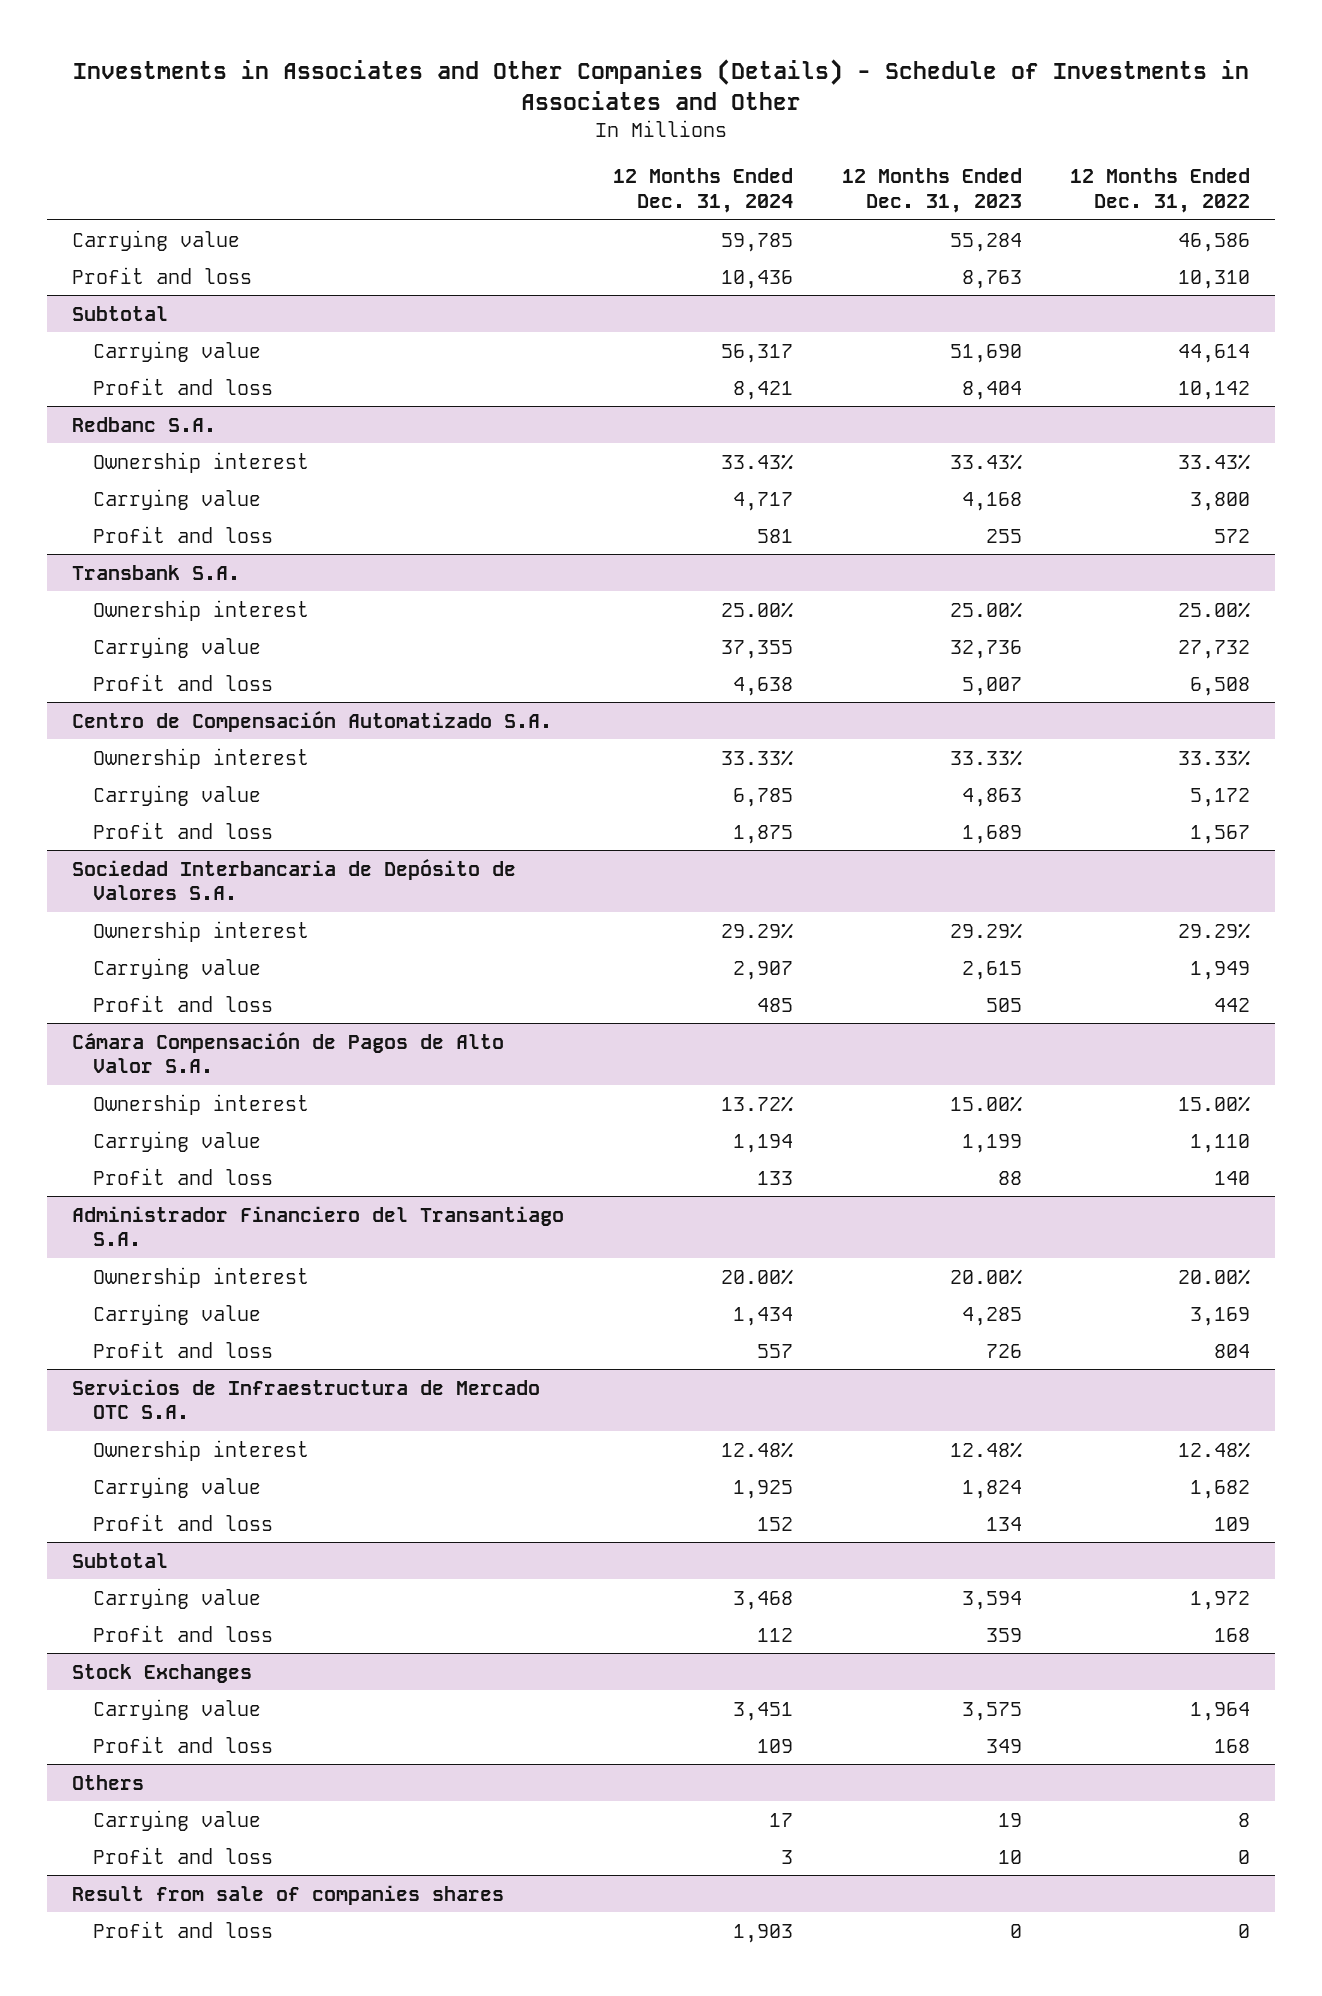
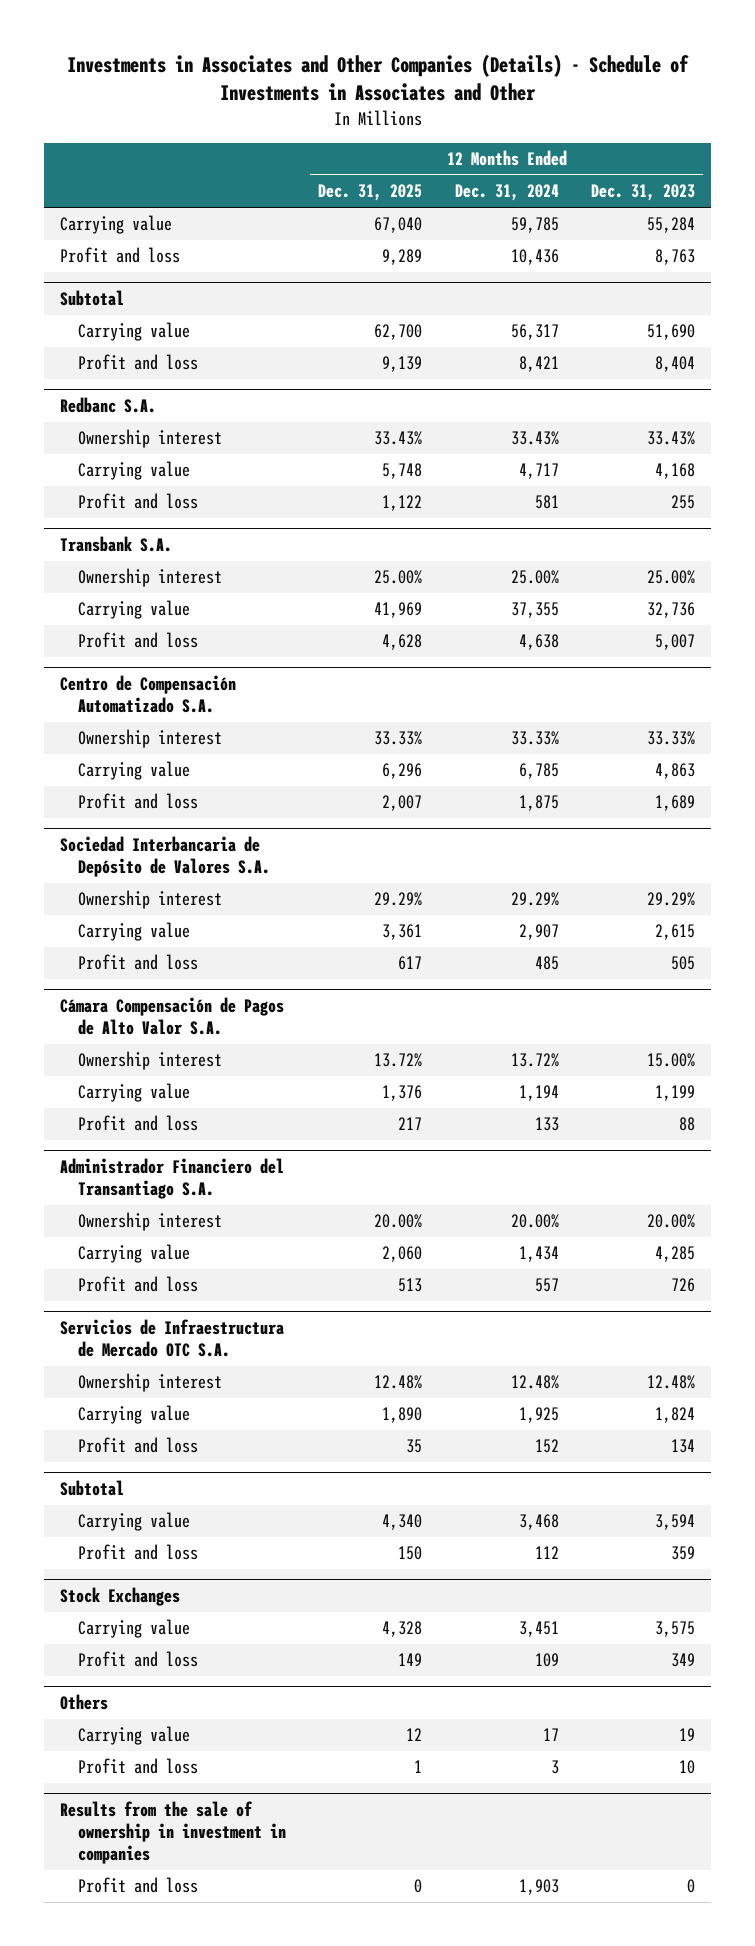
- | 12 Months Ended Dec. 31, 2024 | 12 Months Ended Dec. 31, 2023 | 12 Months Ended Dec. 31, 2022
+ | 12 Months Ended Dec. 31, 2025 | 12 Months Ended Dec. 31, 2024 | 12 Months Ended Dec. 31, 2023
- Result from sale of companies shares
+ Results from the sale of ownership in investment in companies

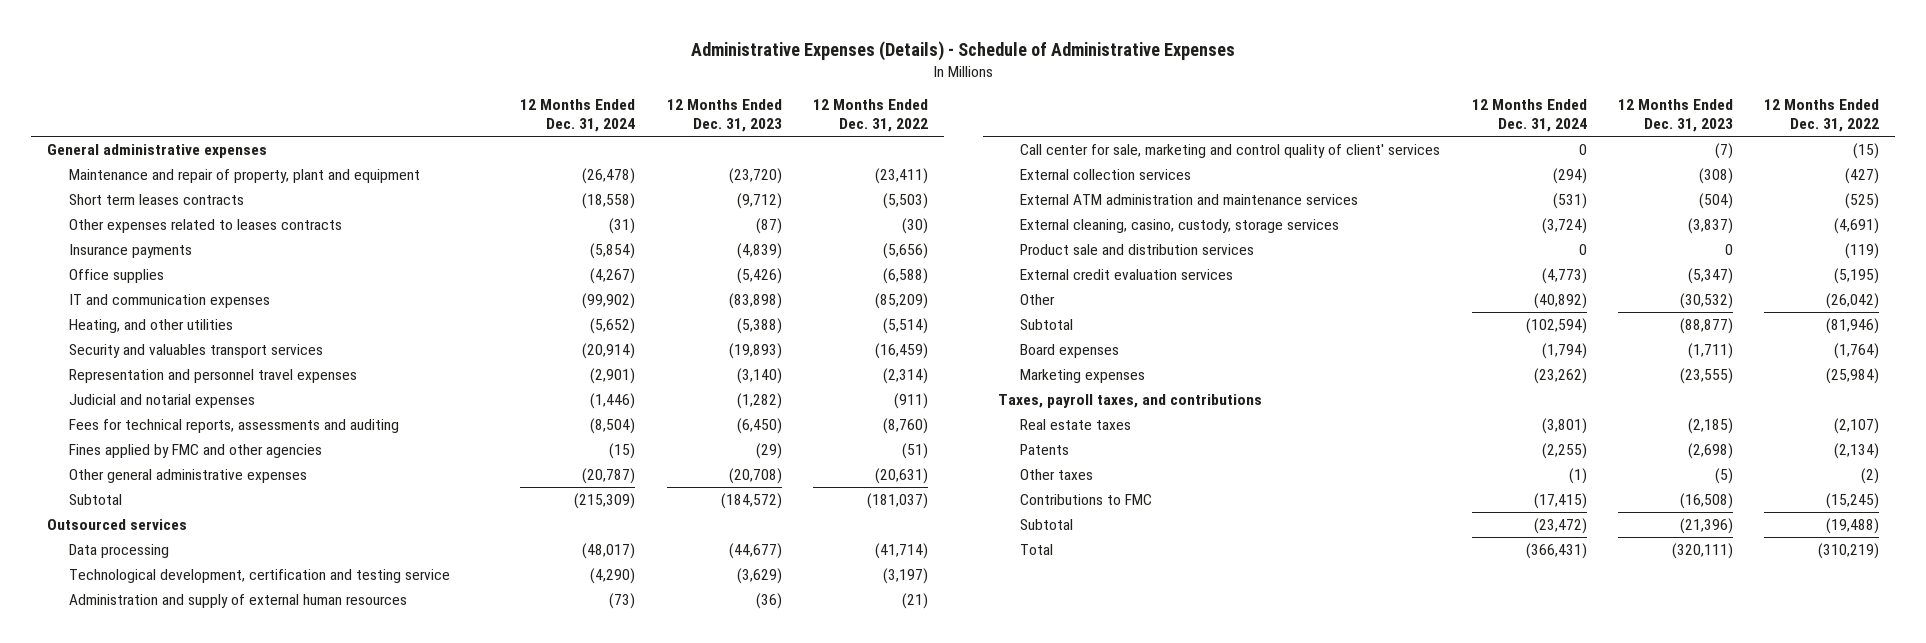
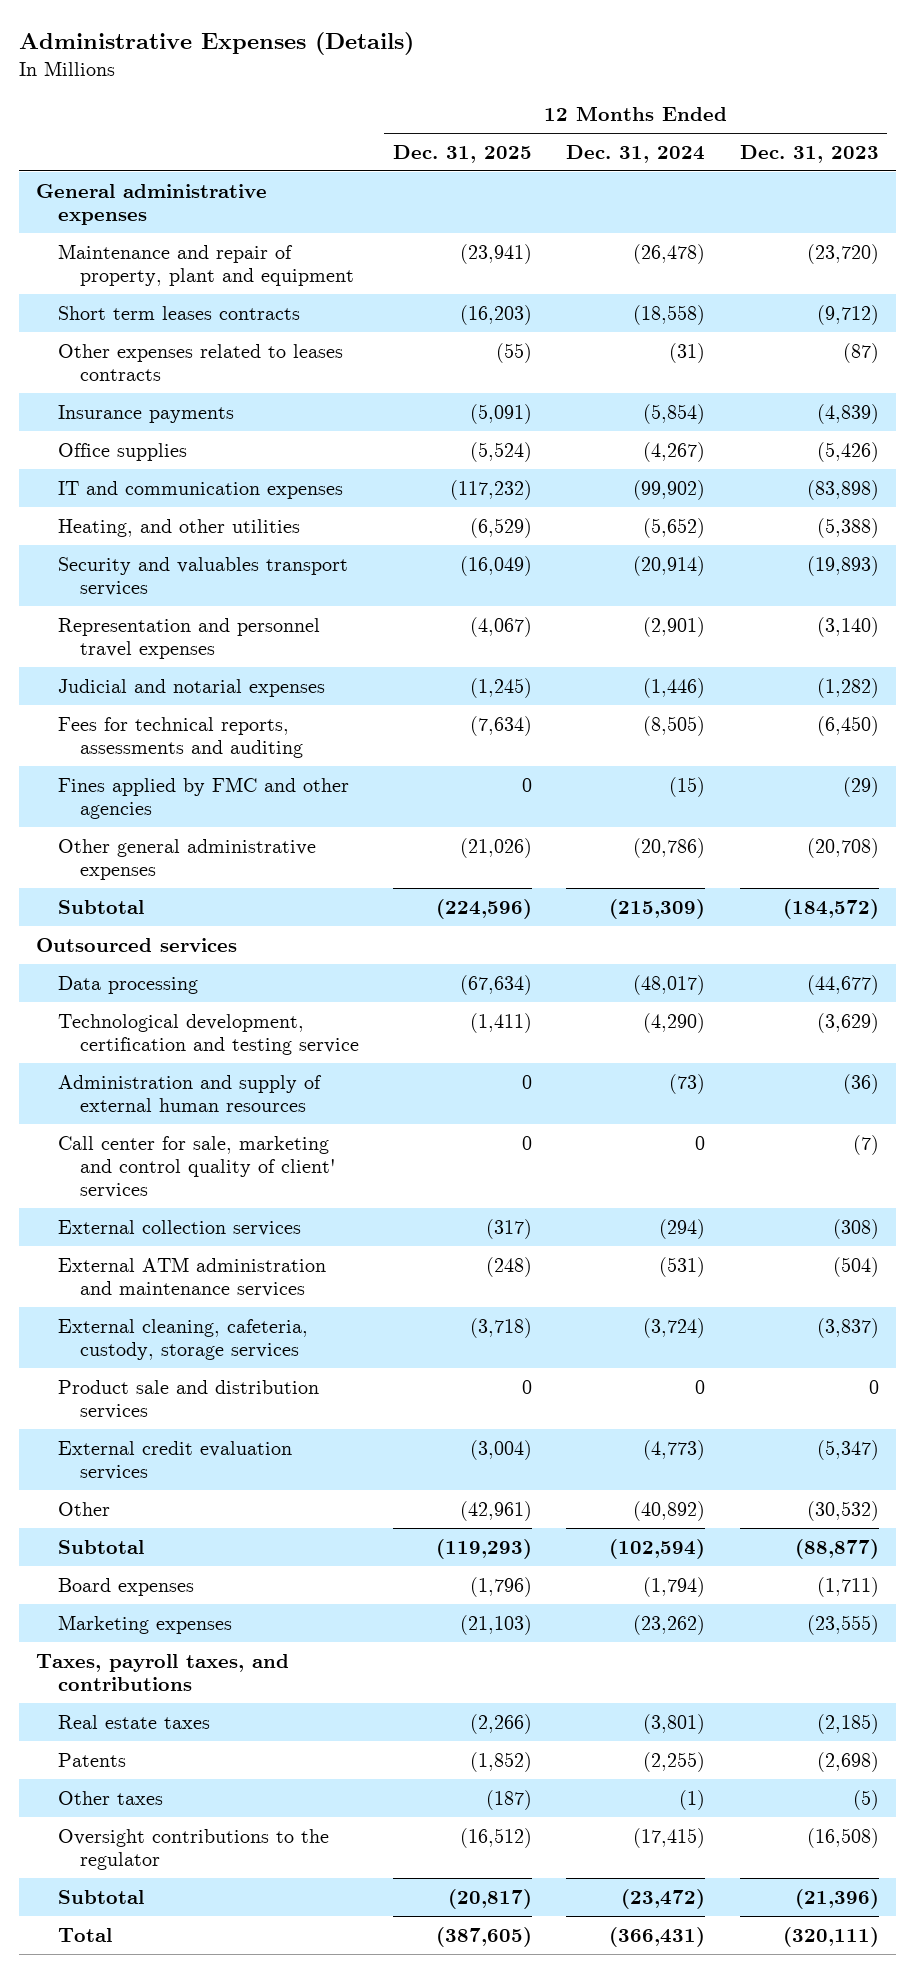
- Administrative Expenses (Details) - Schedule of Administrative Expenses
+ Administrative Expenses (Details)
- | 12 Months Ended Dec. 31, 2024 | 12 Months Ended Dec. 31, 2023 | 12 Months Ended Dec. 31, 2022
+ | 12 Months Ended Dec. 31, 2025 | 12 Months Ended Dec. 31, 2024 | 12 Months Ended Dec. 31, 2023
- Fees for technical reports, assessments and auditing | (8,504) | (6,450) | (8,760)
+ Fees for technical reports, assessments and auditing | (7,634) | (8,505) | (6,450)
- Other general administrative expenses | (20,787) | (20,708) | (20,631)
+ Other general administrative expenses | (21,026) | (20,786) | (20,708)
- External cleaning, casino, custody, storage services | (3,724) | (3,837) | (4,691)
+ External cleaning, cafeteria, custody, storage services | (3,718) | (3,724) | (3,837)
- Contributions to FMC | (17,415) | (16,508) | (15,245)
+ Oversight contributions to the regulator | (16,512) | (17,415) | (16,508)

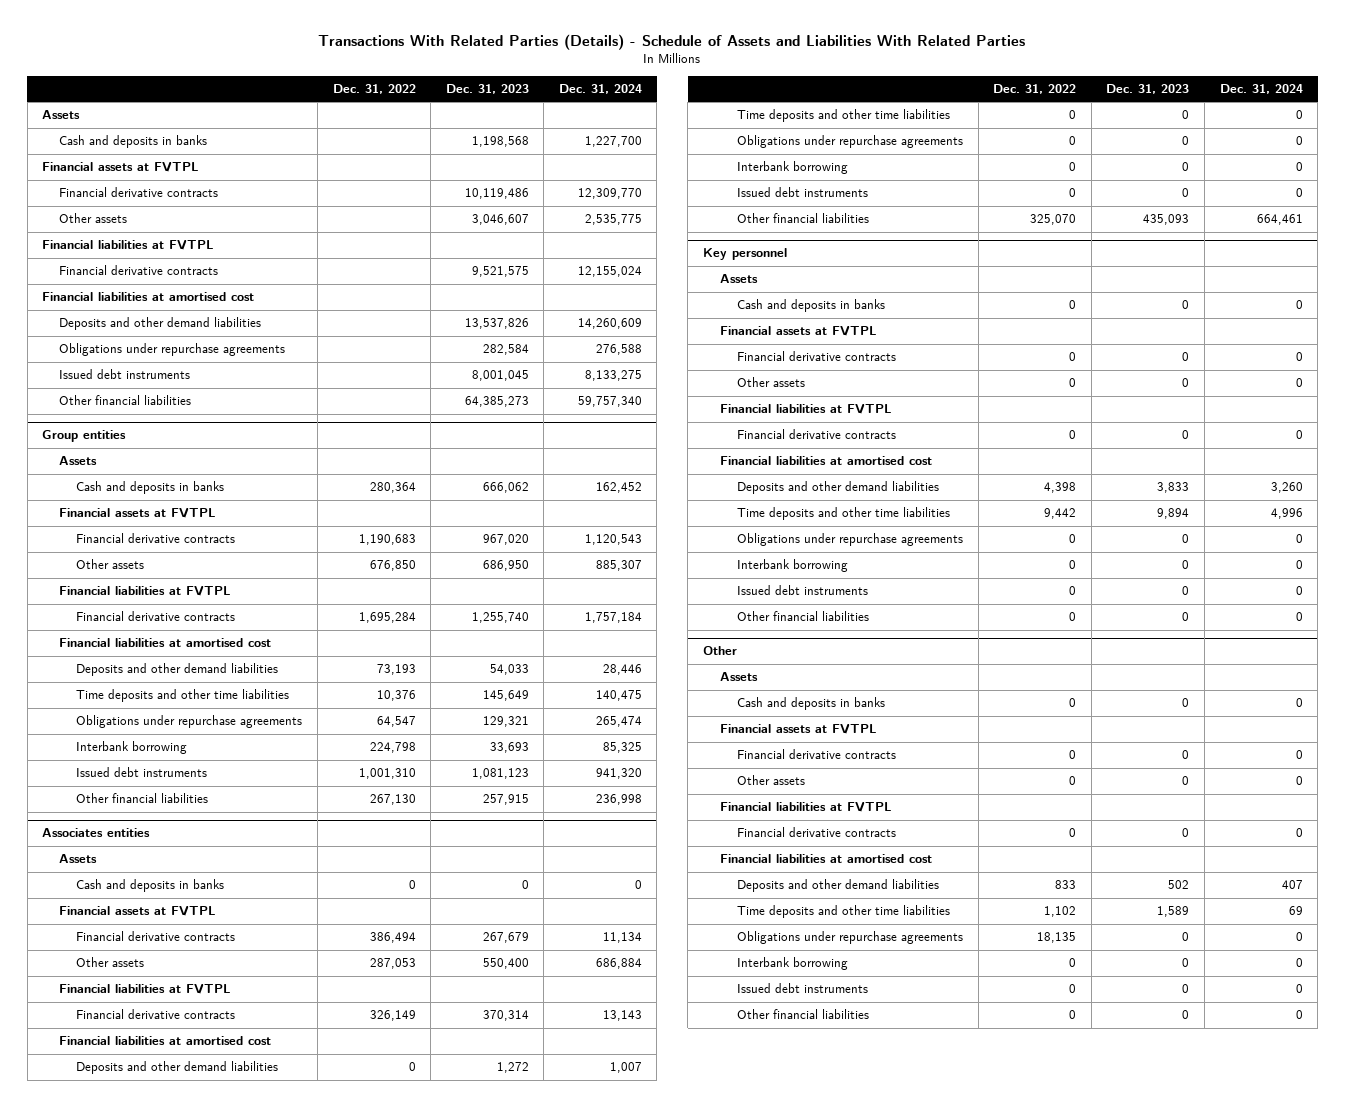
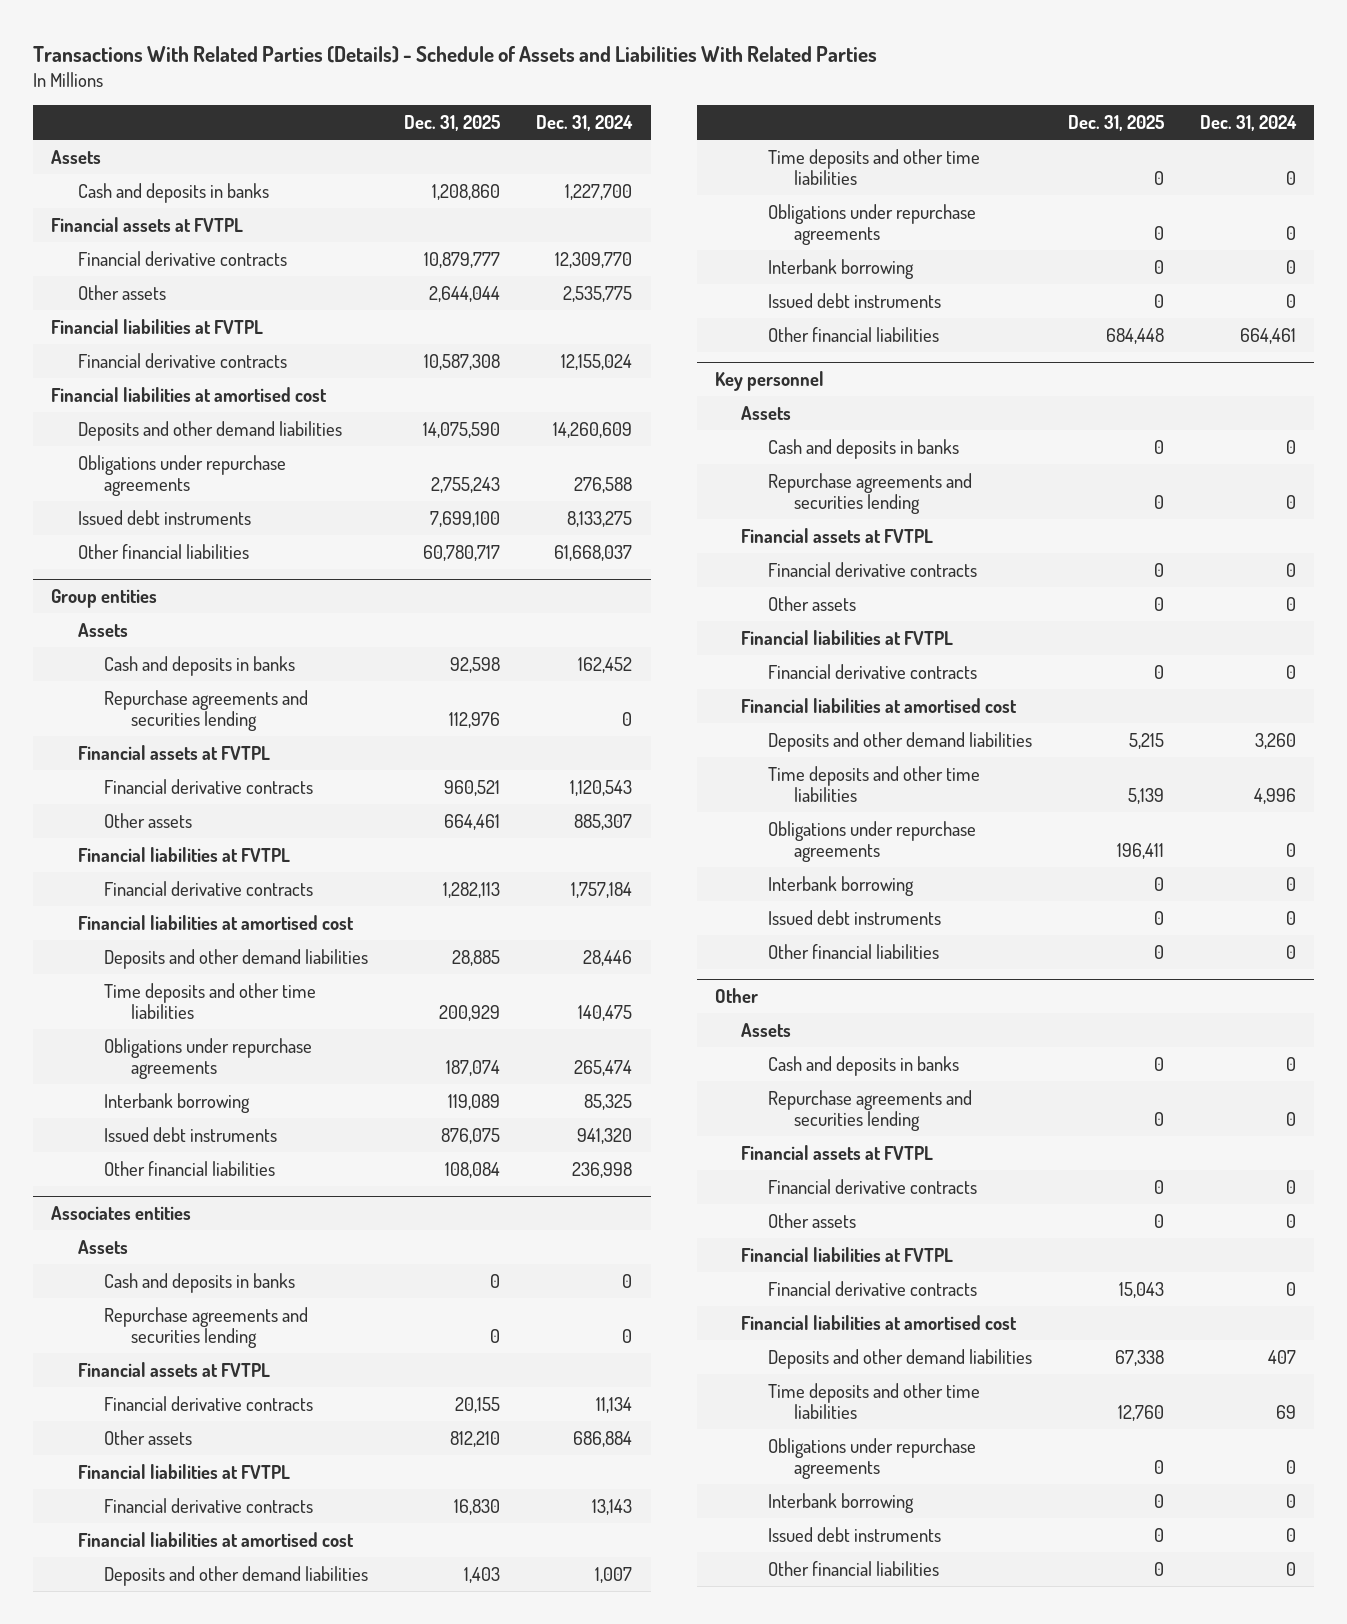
- | Dec. 31, 2022 | Dec. 31, 2023 | Dec. 31, 2024
+ | Dec. 31, 2025 | Dec. 31, 2024
- Other financial liabilities | | 64,385,273 | 59,757,340
+ Other financial liabilities | 60,780,717 | 61,668,037
@ Group entities
+ Repurchase agreements and securities lending | 112,976 | 0
@ Associates entities
+ Repurchase agreements and securities lending | 0 | 0
@ Key personnel
+ Repurchase agreements and securities lending | 0 | 0
@ Other
+ Repurchase agreements and securities lending | 0 | 0

